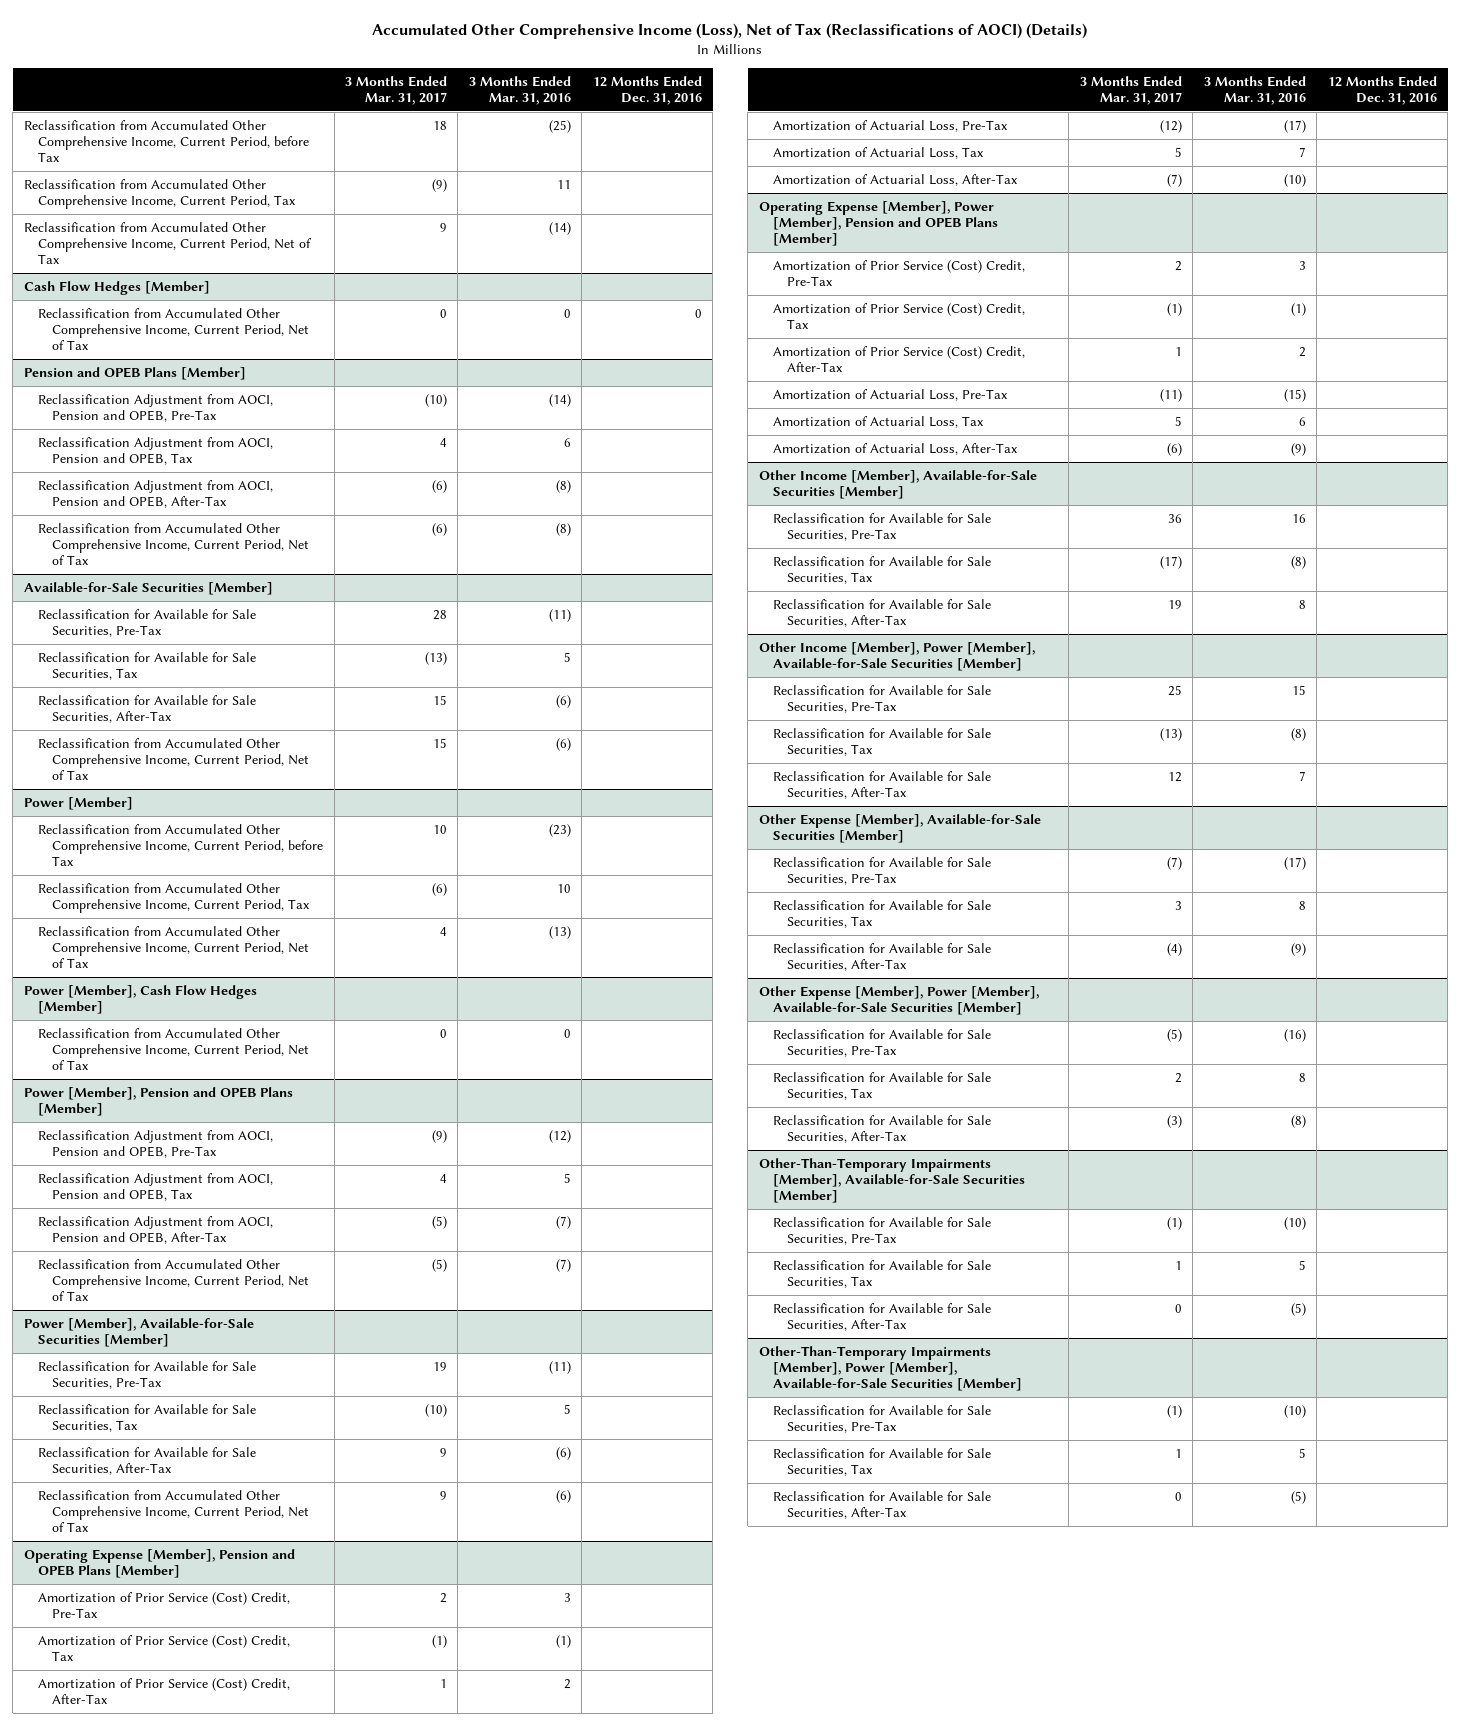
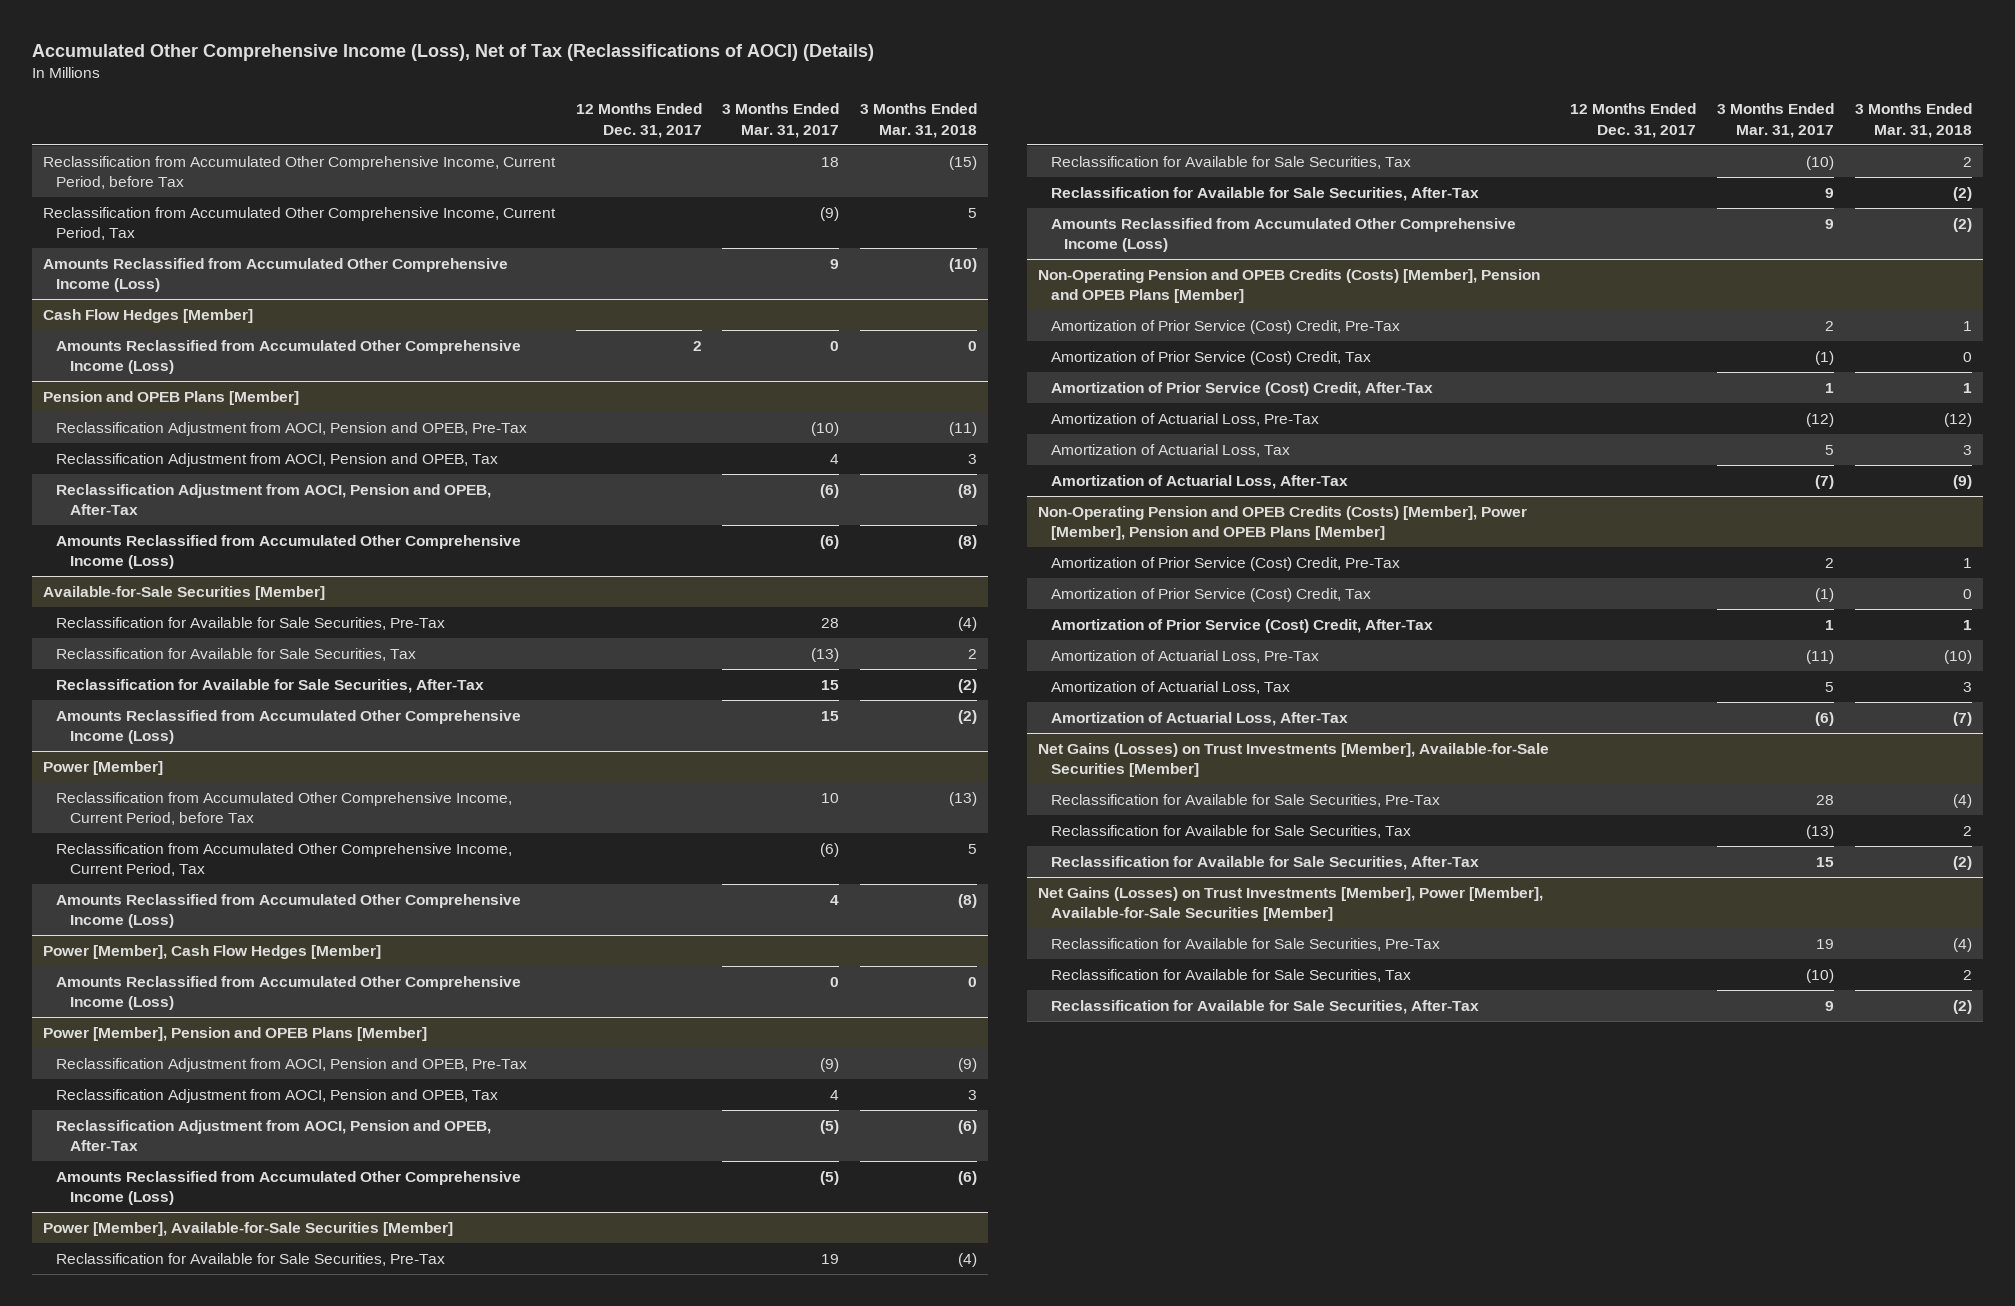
- | 3 Months Ended Mar. 31, 2017 | 3 Months Ended Mar. 31, 2016 | 12 Months Ended Dec. 31, 2016
+ | 12 Months Ended Dec. 31, 2017 | 3 Months Ended Mar. 31, 2017 | 3 Months Ended Mar. 31, 2018
- Reclassification from Accumulated Other Comprehensive Income, Current Period, Net of Tax | 9 | (14) |
+ Amounts Reclassified from Accumulated Other Comprehensive Income (Loss) | | 9 | (10)
@ Cash Flow Hedges [Member]
- Reclassification from Accumulated Other Comprehensive Income, Current Period, Net of Tax | 0 | 0 | 0
+ Amounts Reclassified from Accumulated Other Comprehensive Income (Loss) | 2 | 0 | 0
@ Pension and OPEB Plans [Member]
- Reclassification from Accumulated Other Comprehensive Income, Current Period, Net of Tax | (6) | (8) |
+ Amounts Reclassified from Accumulated Other Comprehensive Income (Loss) | | (6) | (8)
@ Available-for-Sale Securities [Member]
- Reclassification from Accumulated Other Comprehensive Income, Current Period, Net of Tax | 15 | (6) |
+ Amounts Reclassified from Accumulated Other Comprehensive Income (Loss) | | 15 | (2)
@ Power [Member]
- Reclassification from Accumulated Other Comprehensive Income, Current Period, Net of Tax | 4 | (13) |
+ Amounts Reclassified from Accumulated Other Comprehensive Income (Loss) | | 4 | (8)
@ Power [Member], Cash Flow Hedges [Member]
- Reclassification from Accumulated Other Comprehensive Income, Current Period, Net of Tax | 0 | 0 |
+ Amounts Reclassified from Accumulated Other Comprehensive Income (Loss) | | 0 | 0
@ Power [Member], Pension and OPEB Plans [Member]
- Reclassification from Accumulated Other Comprehensive Income, Current Period, Net of Tax | (5) | (7) |
+ Amounts Reclassified from Accumulated Other Comprehensive Income (Loss) | | (5) | (6)
@ Power [Member], Available-for-Sale Securities [Member]
- Reclassification from Accumulated Other Comprehensive Income, Current Period, Net of Tax | 9 | (6) |
- Operating Expense [Member], Pension and OPEB Plans [Member]
@ Power [Member], Available-for-Sale Securities [Member]
+ Amounts Reclassified from Accumulated Other Comprehensive Income (Loss) | | 9 | (2)
+ Non-Operating Pension and OPEB Credits (Costs) [Member], Pension and OPEB Plans [Member]
- Operating Expense [Member], Power [Member], Pension and OPEB Plans [Member]
+ Non-Operating Pension and OPEB Credits (Costs) [Member], Power [Member], Pension and OPEB Plans [Member]
- Other Income [Member], Available-for-Sale Securities [Member]
- Reclassification for Available for Sale Securities, Pre-Tax | 36 | 16 |
- Reclassification for Available for Sale Securities, Tax | (17) | (8) |
- Reclassification for Available for Sale Securities, After-Tax | 19 | 8 |
- Other Income [Member], Power [Member], Available-for-Sale Securities [Member]
- Reclassification for Available for Sale Securities, Pre-Tax | 25 | 15 |
+ Net Gains (Losses) on Trust Investments [Member], Available-for-Sale Securities [Member]
+ Reclassification for Available for Sale Securities, Pre-Tax | | 28 | (4)
- Reclassification for Available for Sale Securities, After-Tax | 12 | 7 |
- Other Expense [Member], Available-for-Sale Securities [Member]
- Reclassification for Available for Sale Securities, Pre-Tax | (7) | (17) |
- Reclassification for Available for Sale Securities, Tax | 3 | 8 |
- Reclassification for Available for Sale Securities, After-Tax | (4) | (9) |
- Other Expense [Member], Power [Member], Available-for-Sale Securities [Member]
- Reclassification for Available for Sale Securities, Pre-Tax | (5) | (16) |
- Reclassification for Available for Sale Securities, Tax | 2 | 8 |
- Reclassification for Available for Sale Securities, After-Tax | (3) | (8) |
- Other-Than-Temporary Impairments [Member], Available-for-Sale Securities [Member]
- Reclassification for Available for Sale Securities, Pre-Tax | (1) | (10) |
- Reclassification for Available for Sale Securities, Tax | 1 | 5 |
- Reclassification for Available for Sale Securities, After-Tax | 0 | (5) |
- Other-Than-Temporary Impairments [Member], Power [Member], Available-for-Sale Securities [Member]
- Reclassification for Available for Sale Securities, Pre-Tax | (1) | (10) |
- Reclassification for Available for Sale Securities, Tax | 1 | 5 |
- Reclassification for Available for Sale Securities, After-Tax | 0 | (5) |
+ Reclassification for Available for Sale Securities, After-Tax | | 15 | (2)
+ Net Gains (Losses) on Trust Investments [Member], Power [Member], Available-for-Sale Securities [Member]
+ Reclassification for Available for Sale Securities, Pre-Tax | | 19 | (4)
+ Reclassification for Available for Sale Securities, Tax | | (10) | 2
+ Reclassification for Available for Sale Securities, After-Tax | | 9 | (2)

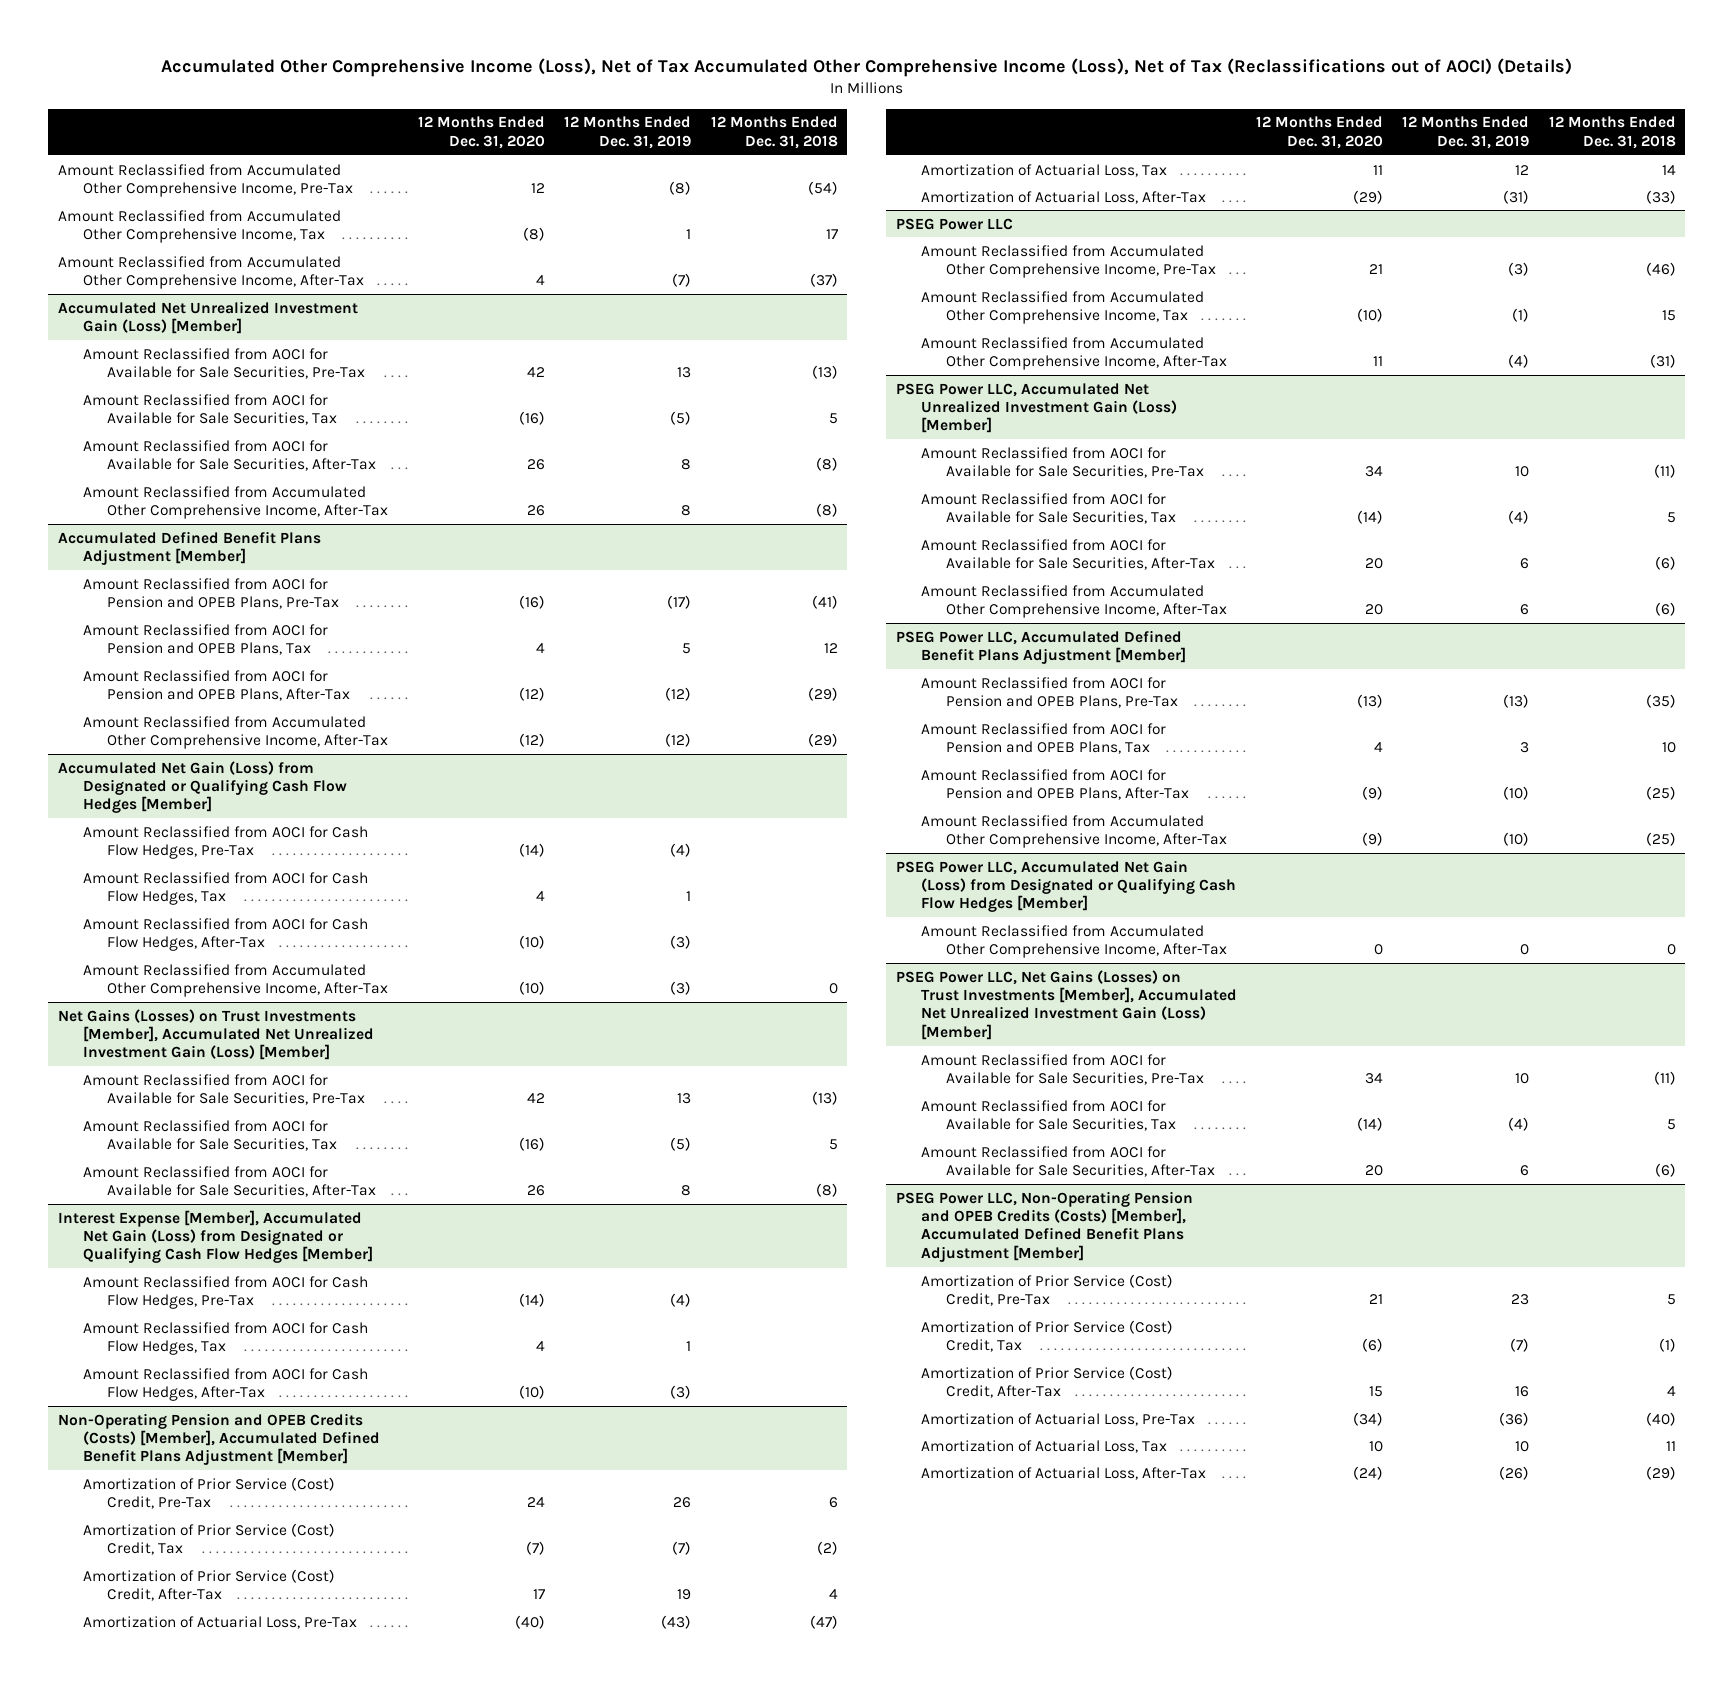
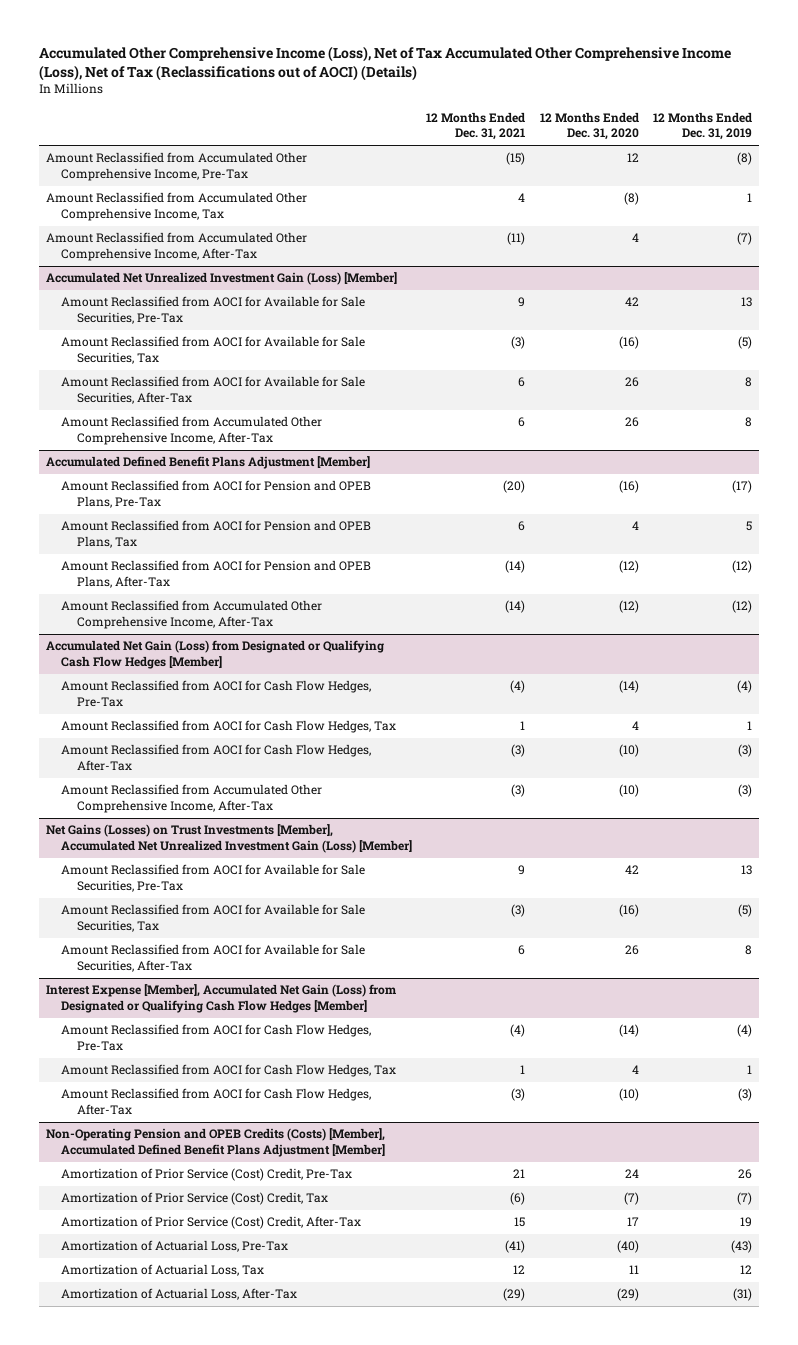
- | 12 Months Ended Dec. 31, 2020 | 12 Months Ended Dec. 31, 2019 | 12 Months Ended Dec. 31, 2018
+ | 12 Months Ended Dec. 31, 2021 | 12 Months Ended Dec. 31, 2020 | 12 Months Ended Dec. 31, 2019
- PSEG Power LLC
- Amount Reclassified from Accumulated Other Comprehensive Income, Pre-Tax | 21 | (3) | (46)
- Amount Reclassified from Accumulated Other Comprehensive Income, Tax | (10) | (1) | 15
- Amount Reclassified from Accumulated Other Comprehensive Income, After-Tax | 11 | (4) | (31)
- PSEG Power LLC, Accumulated Net Unrealized Investment Gain (Loss) [Member]
- Amount Reclassified from AOCI for Available for Sale Securities, Pre-Tax | 34 | 10 | (11)
- Amount Reclassified from AOCI for Available for Sale Securities, Tax | (14) | (4) | 5
- Amount Reclassified from AOCI for Available for Sale Securities, After-Tax | 20 | 6 | (6)
- Amount Reclassified from Accumulated Other Comprehensive Income, After-Tax | 20 | 6 | (6)
- PSEG Power LLC, Accumulated Defined Benefit Plans Adjustment [Member]
- Amount Reclassified from AOCI for Pension and OPEB Plans, Pre-Tax | (13) | (13) | (35)
- Amount Reclassified from AOCI for Pension and OPEB Plans, Tax | 4 | 3 | 10
- Amount Reclassified from AOCI for Pension and OPEB Plans, After-Tax | (9) | (10) | (25)
- Amount Reclassified from Accumulated Other Comprehensive Income, After-Tax | (9) | (10) | (25)
- PSEG Power LLC, Accumulated Net Gain (Loss) from Designated or Qualifying Cash Flow Hedges [Member]
- Amount Reclassified from Accumulated Other Comprehensive Income, After-Tax | 0 | 0 | 0
- PSEG Power LLC, Net Gains (Losses) on Trust Investments [Member], Accumulated Net Unrealized Investment Gain (Loss) [Member]
- Amount Reclassified from AOCI for Available for Sale Securities, Pre-Tax | 34 | 10 | (11)
- Amount Reclassified from AOCI for Available for Sale Securities, Tax | (14) | (4) | 5
- Amount Reclassified from AOCI for Available for Sale Securities, After-Tax | 20 | 6 | (6)
- PSEG Power LLC, Non-Operating Pension and OPEB Credits (Costs) [Member], Accumulated Defined Benefit Plans Adjustment [Member]
- Amortization of Prior Service (Cost) Credit, Pre-Tax | 21 | 23 | 5
- Amortization of Prior Service (Cost) Credit, Tax | (6) | (7) | (1)
- Amortization of Prior Service (Cost) Credit, After-Tax | 15 | 16 | 4
- Amortization of Actuarial Loss, Pre-Tax | (34) | (36) | (40)
- Amortization of Actuarial Loss, Tax | 10 | 10 | 11
- Amortization of Actuarial Loss, After-Tax | (24) | (26) | (29)

